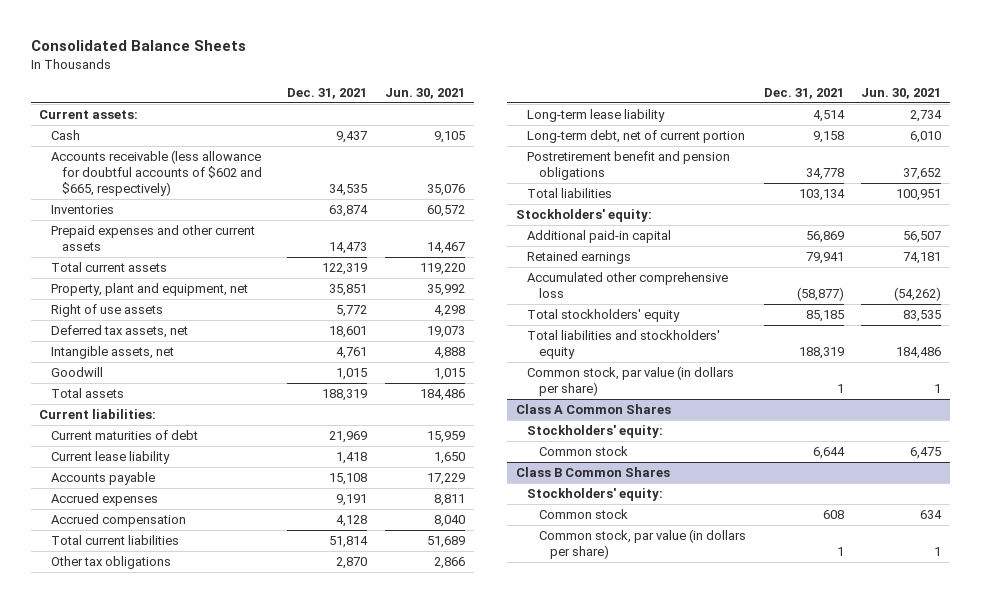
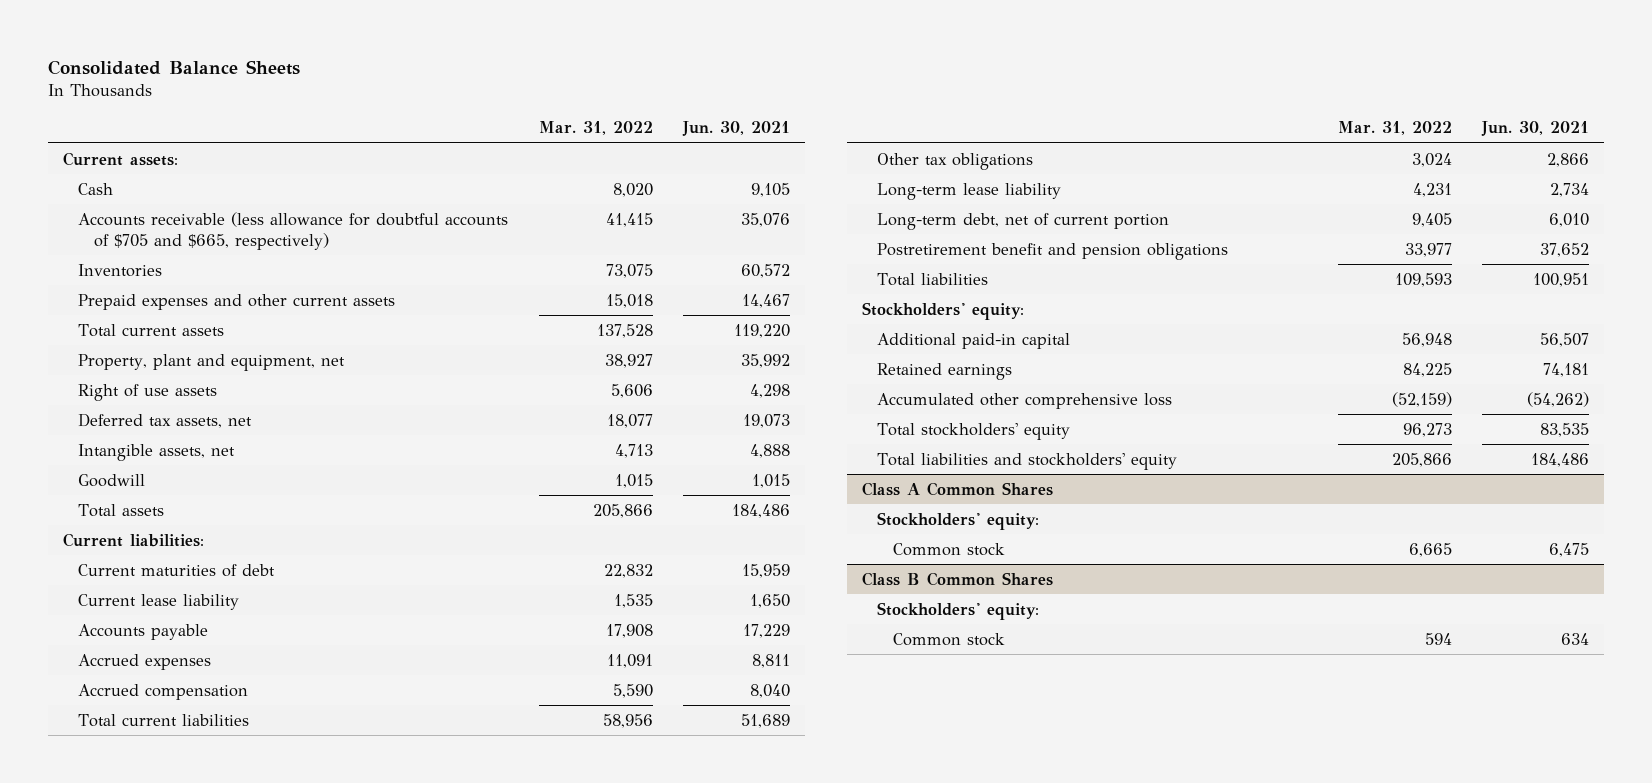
- | Dec. 31, 2021 | Jun. 30, 2021
+ | Mar. 31, 2022 | Jun. 30, 2021
- Accounts receivable (less allowance for doubtful accounts of $602 and $665, respectively) | 34,535 | 35,076
+ Accounts receivable (less allowance for doubtful accounts of $705 and $665, respectively) | 41,415 | 35,076
- Common stock, par value (in dollars per share) | 1 | 1
@ Class B Common Shares
- Common stock, par value (in dollars per share) | 1 | 1

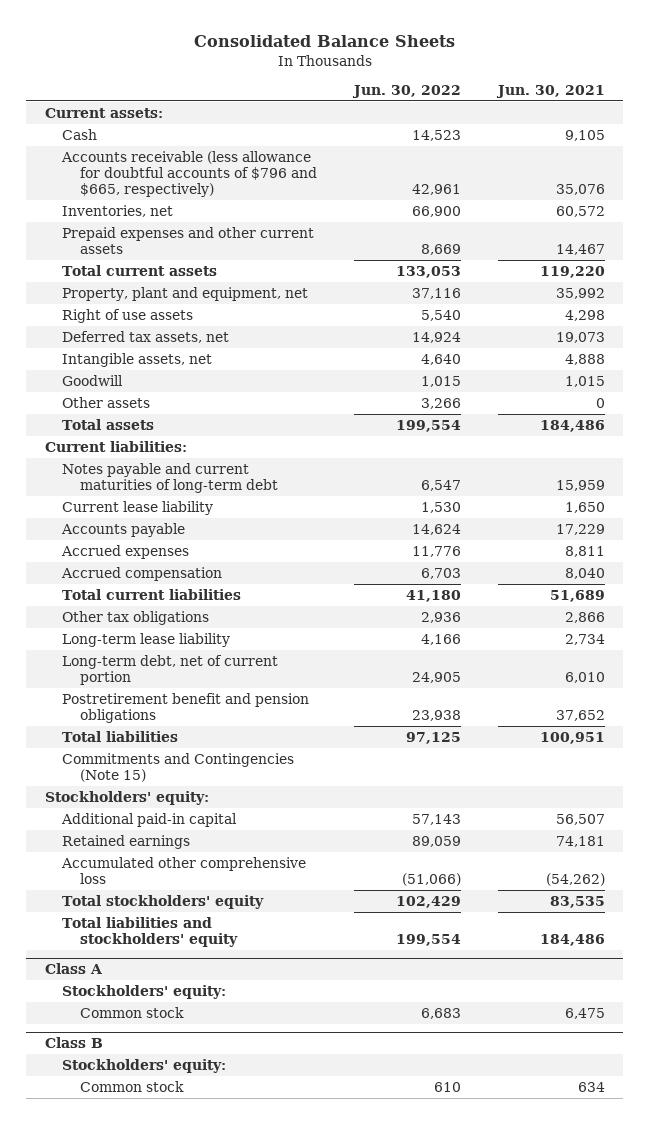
- | Mar. 31, 2022 | Jun. 30, 2021
+ | Jun. 30, 2022 | Jun. 30, 2021
- Accounts receivable (less allowance for doubtful accounts of $705 and $665, respectively) | 41,415 | 35,076
- Inventories | 73,075 | 60,572
+ Accounts receivable (less allowance for doubtful accounts of $796 and $665, respectively) | 42,961 | 35,076
+ Inventories, net | 66,900 | 60,572
+ Other assets | 3,266 | 0
- Current maturities of debt | 22,832 | 15,959
+ Notes payable and current maturities of long-term debt | 6,547 | 15,959
+ Commitments and Contingencies (Note 15)
- Class A Common Shares
+ Class A
- Class B Common Shares
+ Class B

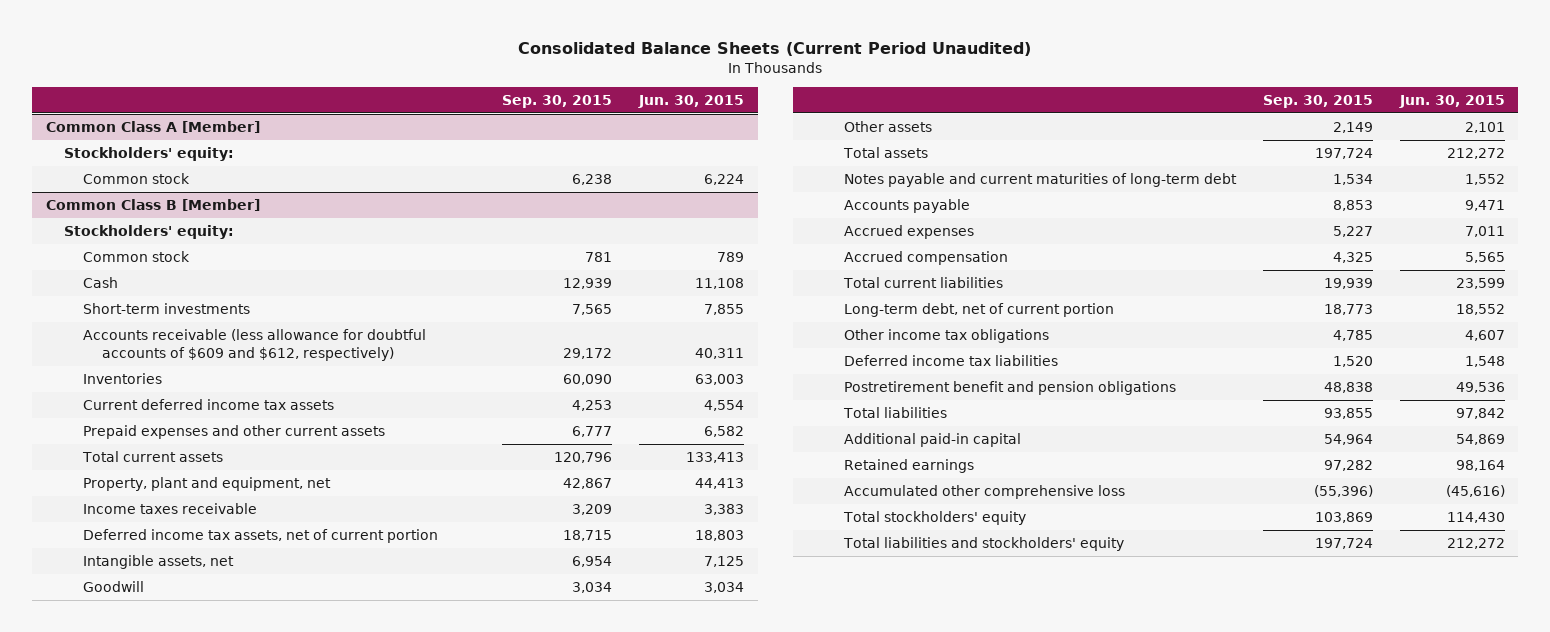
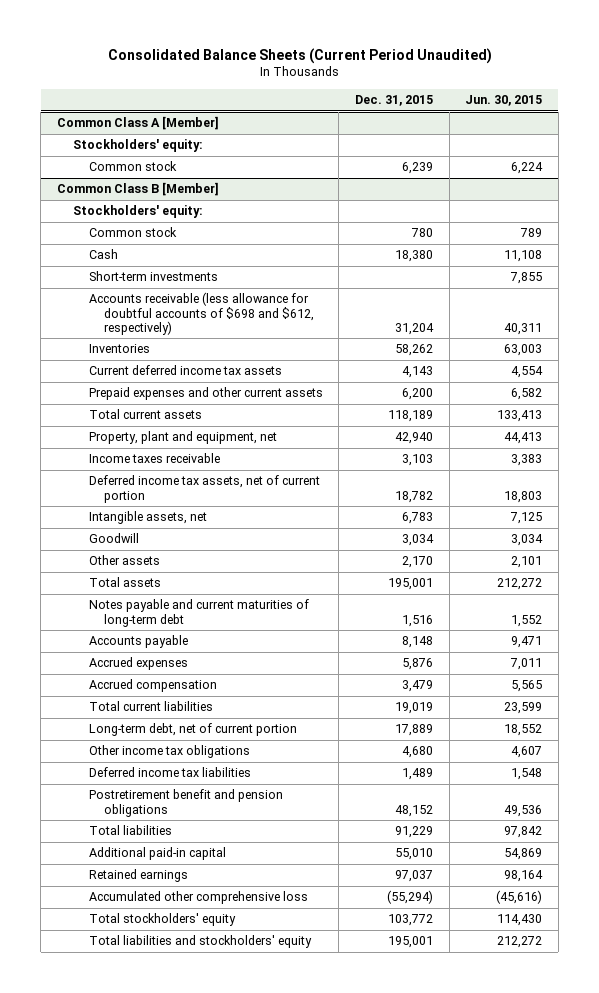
- | Sep. 30, 2015 | Jun. 30, 2015
+ | Dec. 31, 2015 | Jun. 30, 2015
@ Common Class B [Member]
- Accounts receivable (less allowance for doubtful accounts of $609 and $612, respectively) | 29,172 | 40,311
+ Accounts receivable (less allowance for doubtful accounts of $698 and $612, respectively) | 31,204 | 40,311

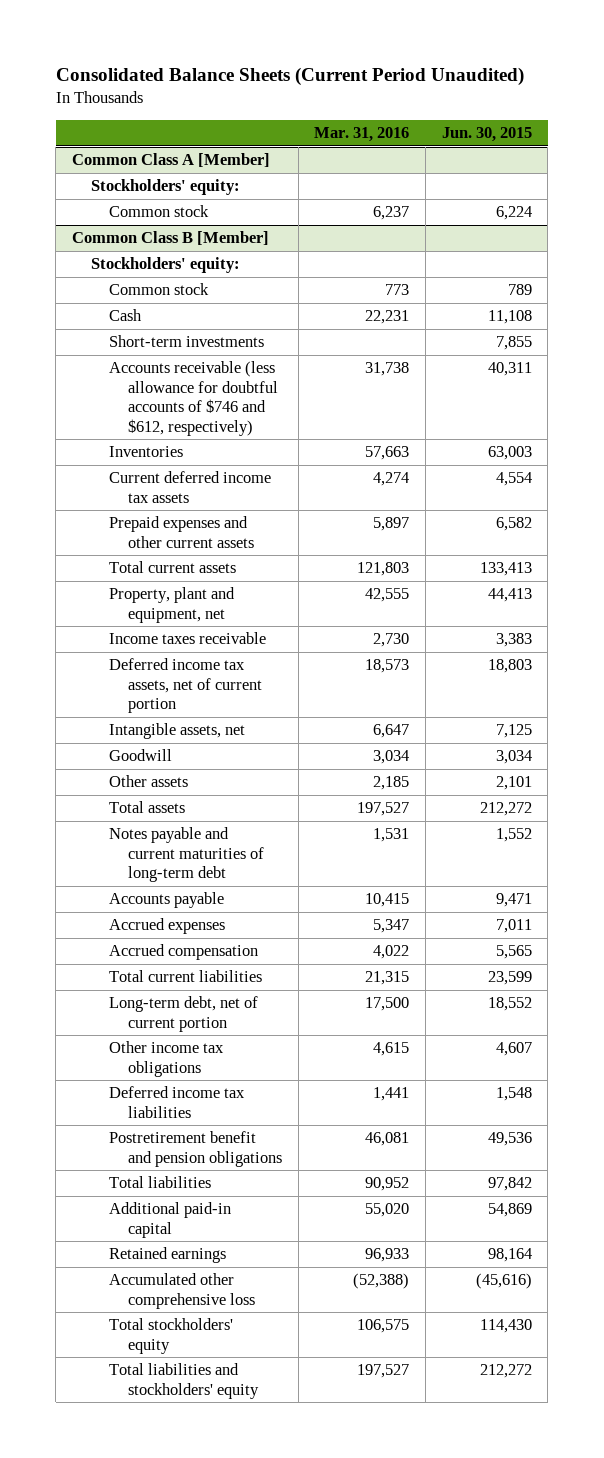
- | Dec. 31, 2015 | Jun. 30, 2015
+ | Mar. 31, 2016 | Jun. 30, 2015
@ Common Class B [Member]
- Accounts receivable (less allowance for doubtful accounts of $698 and $612, respectively) | 31,204 | 40,311
+ Accounts receivable (less allowance for doubtful accounts of $746 and $612, respectively) | 31,738 | 40,311

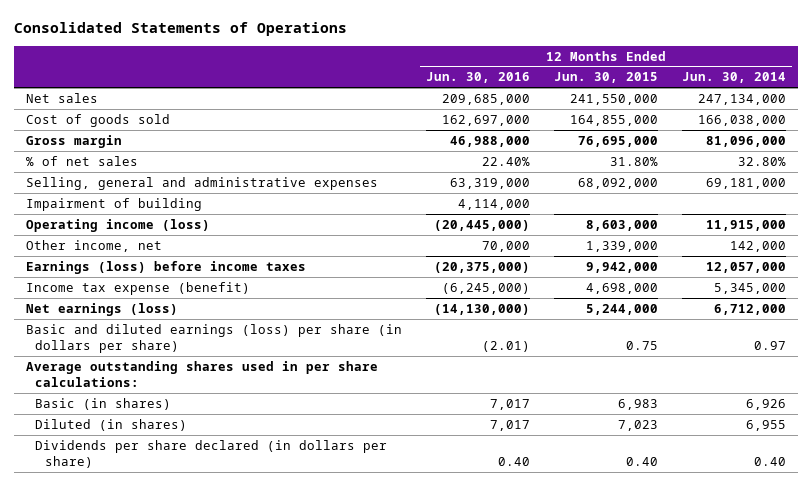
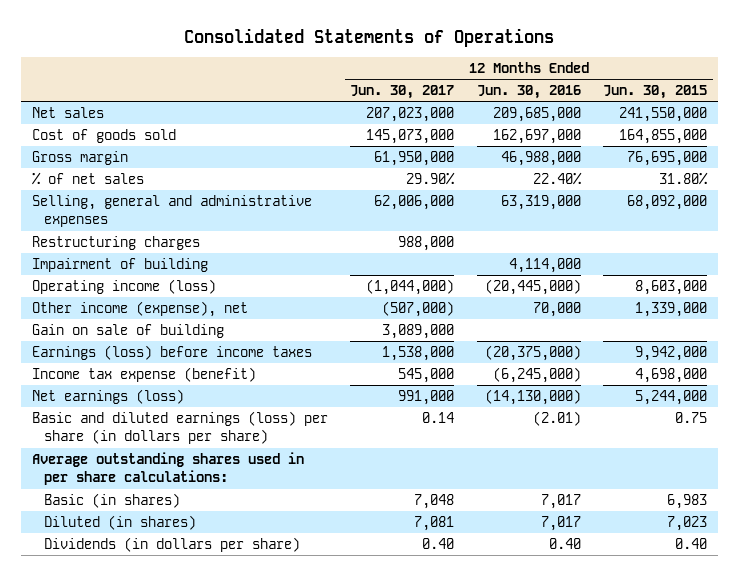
- | 12 Months Ended Jun. 30, 2016 | 12 Months Ended Jun. 30, 2015 | 12 Months Ended Jun. 30, 2014
+ | 12 Months Ended Jun. 30, 2017 | 12 Months Ended Jun. 30, 2016 | 12 Months Ended Jun. 30, 2015
+ Restructuring charges | 988,000 | |
- Other income, net | 70,000 | 1,339,000 | 142,000
+ Other income (expense), net | (507,000) | 70,000 | 1,339,000
+ Gain on sale of building | 3,089,000 | |
- Dividends per share declared (in dollars per share) | 0.40 | 0.40 | 0.40
+ Dividends (in dollars per share) | 0.40 | 0.40 | 0.40

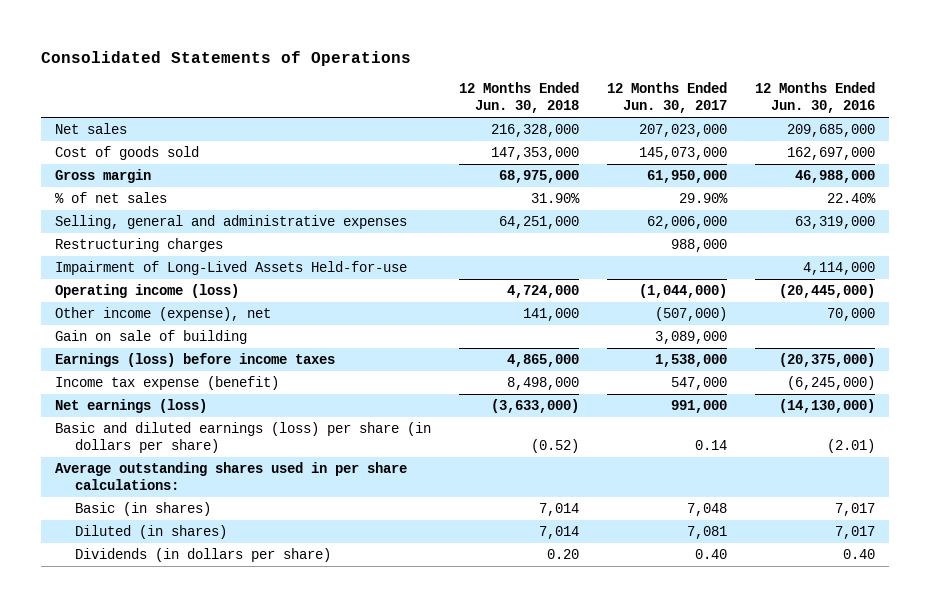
- | 12 Months Ended Jun. 30, 2017 | 12 Months Ended Jun. 30, 2016 | 12 Months Ended Jun. 30, 2015
+ | 12 Months Ended Jun. 30, 2018 | 12 Months Ended Jun. 30, 2017 | 12 Months Ended Jun. 30, 2016
- Impairment of building | | 4,114,000 |
+ Impairment of Long-Lived Assets Held-for-use | | | 4,114,000
- Income tax expense (benefit) | 545,000 | (6,245,000) | 4,698,000
+ Income tax expense (benefit) | 8,498,000 | 547,000 | (6,245,000)

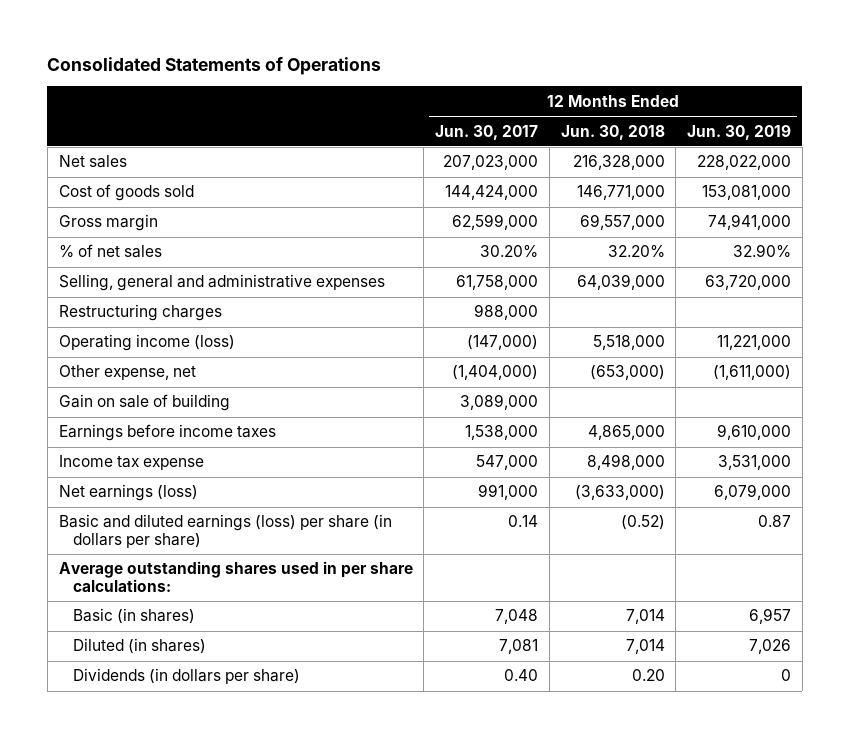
- | 12 Months Ended Jun. 30, 2018 | 12 Months Ended Jun. 30, 2017 | 12 Months Ended Jun. 30, 2016
+ | 12 Months Ended Jun. 30, 2017 | 12 Months Ended Jun. 30, 2018 | 12 Months Ended Jun. 30, 2019
- Cost of goods sold | 147,353,000 | 145,073,000 | 162,697,000
- Gross margin | 68,975,000 | 61,950,000 | 46,988,000
- % of net sales | 31.90% | 29.90% | 22.40%
- Selling, general and administrative expenses | 64,251,000 | 62,006,000 | 63,319,000
+ Cost of goods sold | 144,424,000 | 146,771,000 | 153,081,000
+ Gross margin | 62,599,000 | 69,557,000 | 74,941,000
+ % of net sales | 30.20% | 32.20% | 32.90%
+ Selling, general and administrative expenses | 61,758,000 | 64,039,000 | 63,720,000
- Impairment of Long-Lived Assets Held-for-use | | | 4,114,000
- Operating income (loss) | 4,724,000 | (1,044,000) | (20,445,000)
- Other income (expense), net | 141,000 | (507,000) | 70,000
+ Operating income (loss) | (147,000) | 5,518,000 | 11,221,000
+ Other expense, net | (1,404,000) | (653,000) | (1,611,000)
- Earnings (loss) before income taxes | 4,865,000 | 1,538,000 | (20,375,000)
- Income tax expense (benefit) | 8,498,000 | 547,000 | (6,245,000)
+ Earnings before income taxes | 1,538,000 | 4,865,000 | 9,610,000
+ Income tax expense | 547,000 | 8,498,000 | 3,531,000

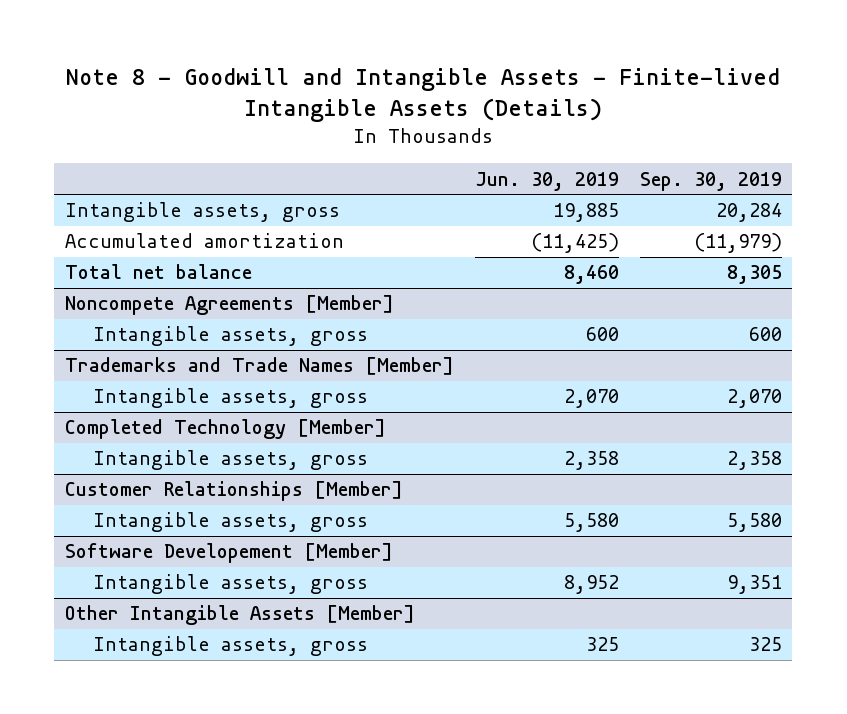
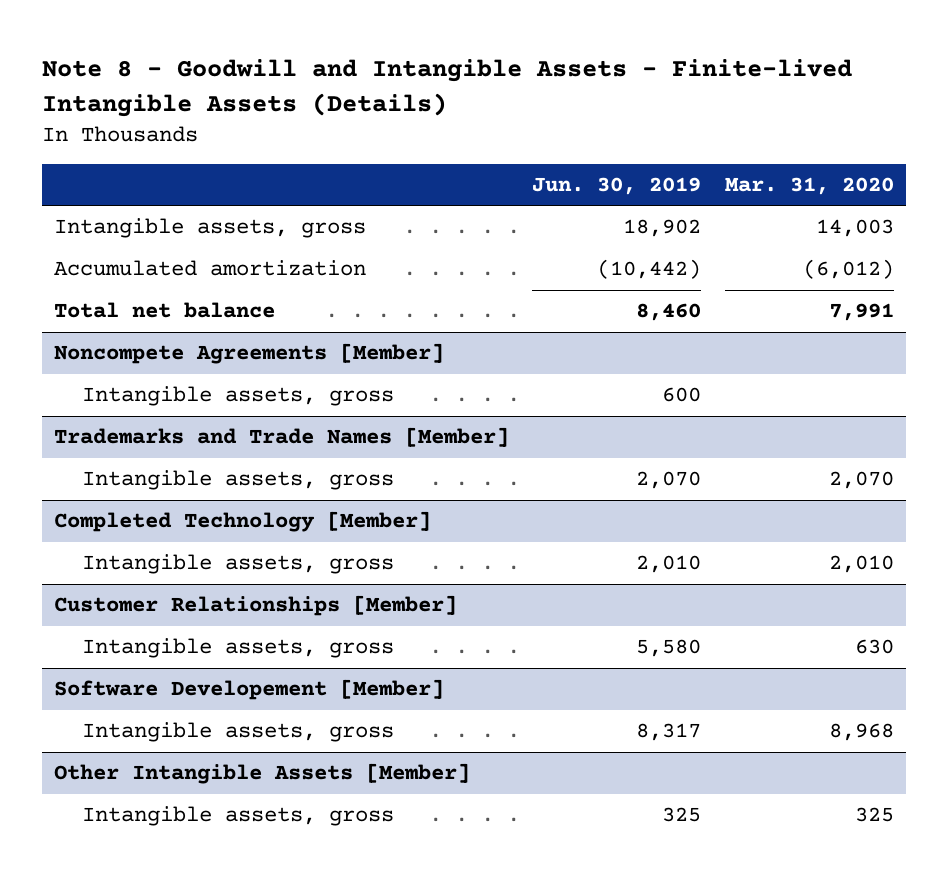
- | Jun. 30, 2019 | Sep. 30, 2019
+ | Jun. 30, 2019 | Mar. 31, 2020
- Intangible assets, gross | 19,885 | 20,284
- Accumulated amortization | (11,425) | (11,979)
+ Intangible assets, gross | 18,902 | 14,003
+ Accumulated amortization | (10,442) | (6,012)
@ Completed Technology [Member]
- Intangible assets, gross | 2,358 | 2,358
+ Intangible assets, gross | 2,010 | 2,010
@ Software Developement [Member]
- Intangible assets, gross | 8,952 | 9,351
+ Intangible assets, gross | 8,317 | 8,968

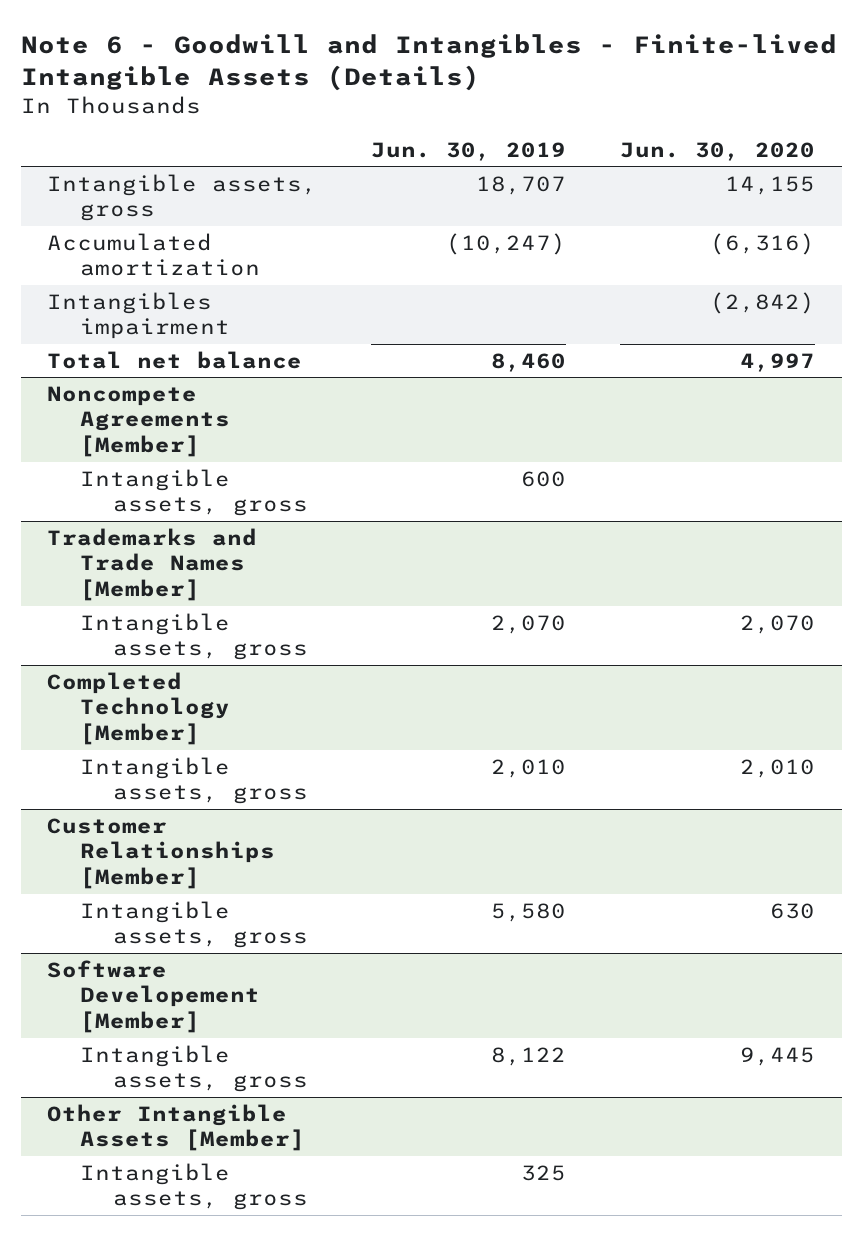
- Note 8 - Goodwill and Intangible Assets - Finite-lived Intangible Assets (Details)
+ Note 6 - Goodwill and Intangibles - Finite-lived Intangible Assets (Details)
- | Jun. 30, 2019 | Mar. 31, 2020
+ | Jun. 30, 2019 | Jun. 30, 2020
- Intangible assets, gross | 18,902 | 14,003
- Accumulated amortization | (10,442) | (6,012)
+ Intangible assets, gross | 18,707 | 14,155
+ Accumulated amortization | (10,247) | (6,316)
+ Intangibles impairment | | (2,842)
@ Software Developement [Member]
- Intangible assets, gross | 8,317 | 8,968
+ Intangible assets, gross | 8,122 | 9,445

